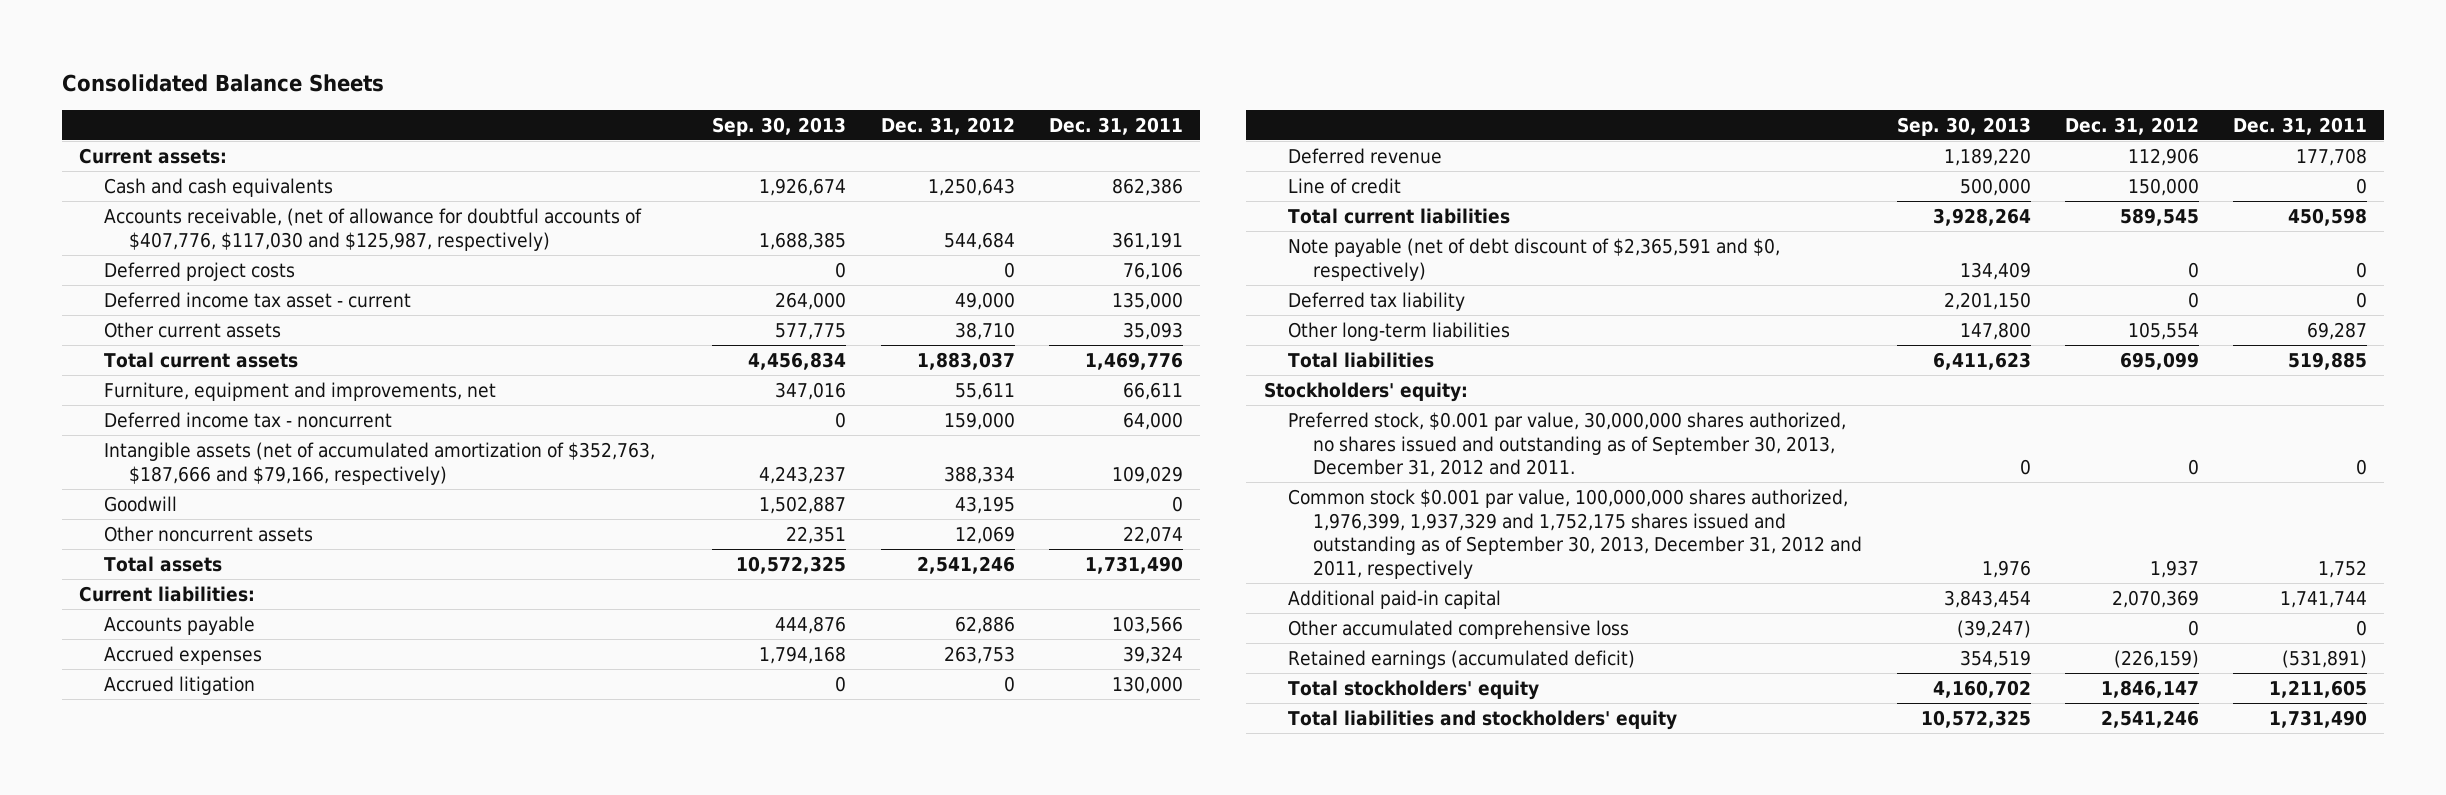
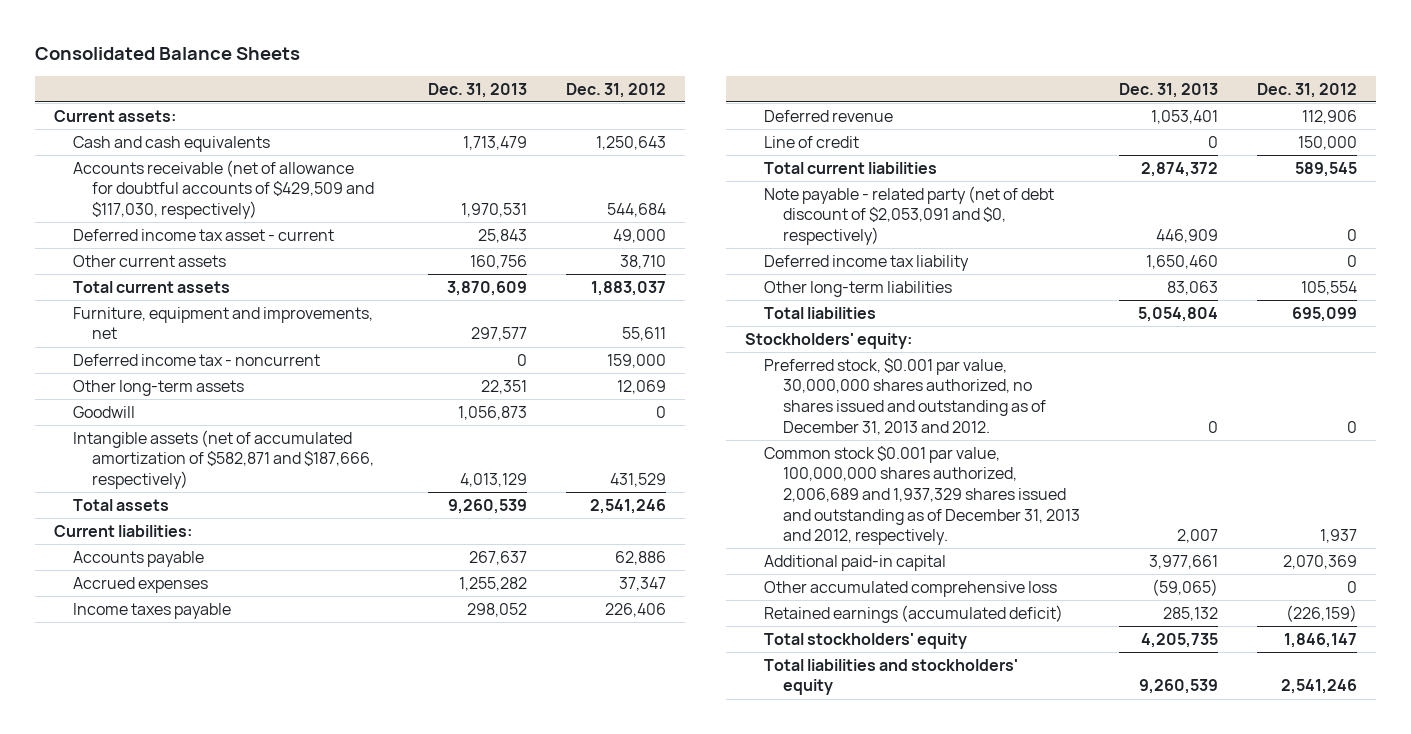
- | Sep. 30, 2013 | Dec. 31, 2012 | Dec. 31, 2011
+ | Dec. 31, 2013 | Dec. 31, 2012
- Accounts receivable, (net of allowance for doubtful accounts of $407,776, $117,030 and $125,987, respectively) | 1,688,385 | 544,684 | 361,191
- Deferred project costs | 0 | 0 | 76,106
+ Accounts receivable (net of allowance for doubtful accounts of $429,509 and $117,030, respectively) | 1,970,531 | 544,684
- Intangible assets (net of accumulated amortization of $352,763, $187,666 and $79,166, respectively) | 4,243,237 | 388,334 | 109,029
- Goodwill | 1,502,887 | 43,195 | 0
- Other noncurrent assets | 22,351 | 12,069 | 22,074
+ Other long-term assets | 22,351 | 12,069
+ Goodwill | 1,056,873 | 0
+ Intangible assets (net of accumulated amortization of $582,871 and $187,666, respectively) | 4,013,129 | 431,529
- Accrued expenses | 1,794,168 | 263,753 | 39,324
- Accrued litigation | 0 | 0 | 130,000
+ Accrued expenses | 1,255,282 | 37,347
+ Income taxes payable | 298,052 | 226,406
- Note payable (net of debt discount of $2,365,591 and $0, respectively) | 134,409 | 0 | 0
- Deferred tax liability | 2,201,150 | 0 | 0
+ Note payable - related party (net of debt discount of $2,053,091 and $0, respectively) | 446,909 | 0
+ Deferred income tax liability | 1,650,460 | 0
- Preferred stock, $0.001 par value, 30,000,000 shares authorized, no shares issued and outstanding as of September 30, 2013, December 31, 2012 and 2011. | 0 | 0 | 0
- Common stock $0.001 par value, 100,000,000 shares authorized, 1,976,399, 1,937,329 and 1,752,175 shares issued and outstanding as of September 30, 2013, December 31, 2012 and 2011, respectively | 1,976 | 1,937 | 1,752
+ Preferred stock, $0.001 par value, 30,000,000 shares authorized, no shares issued and outstanding as of December 31, 2013 and 2012. | 0 | 0
+ Common stock $0.001 par value, 100,000,000 shares authorized, 2,006,689 and 1,937,329 shares issued and outstanding as of December 31, 2013 and 2012, respectively. | 2,007 | 1,937

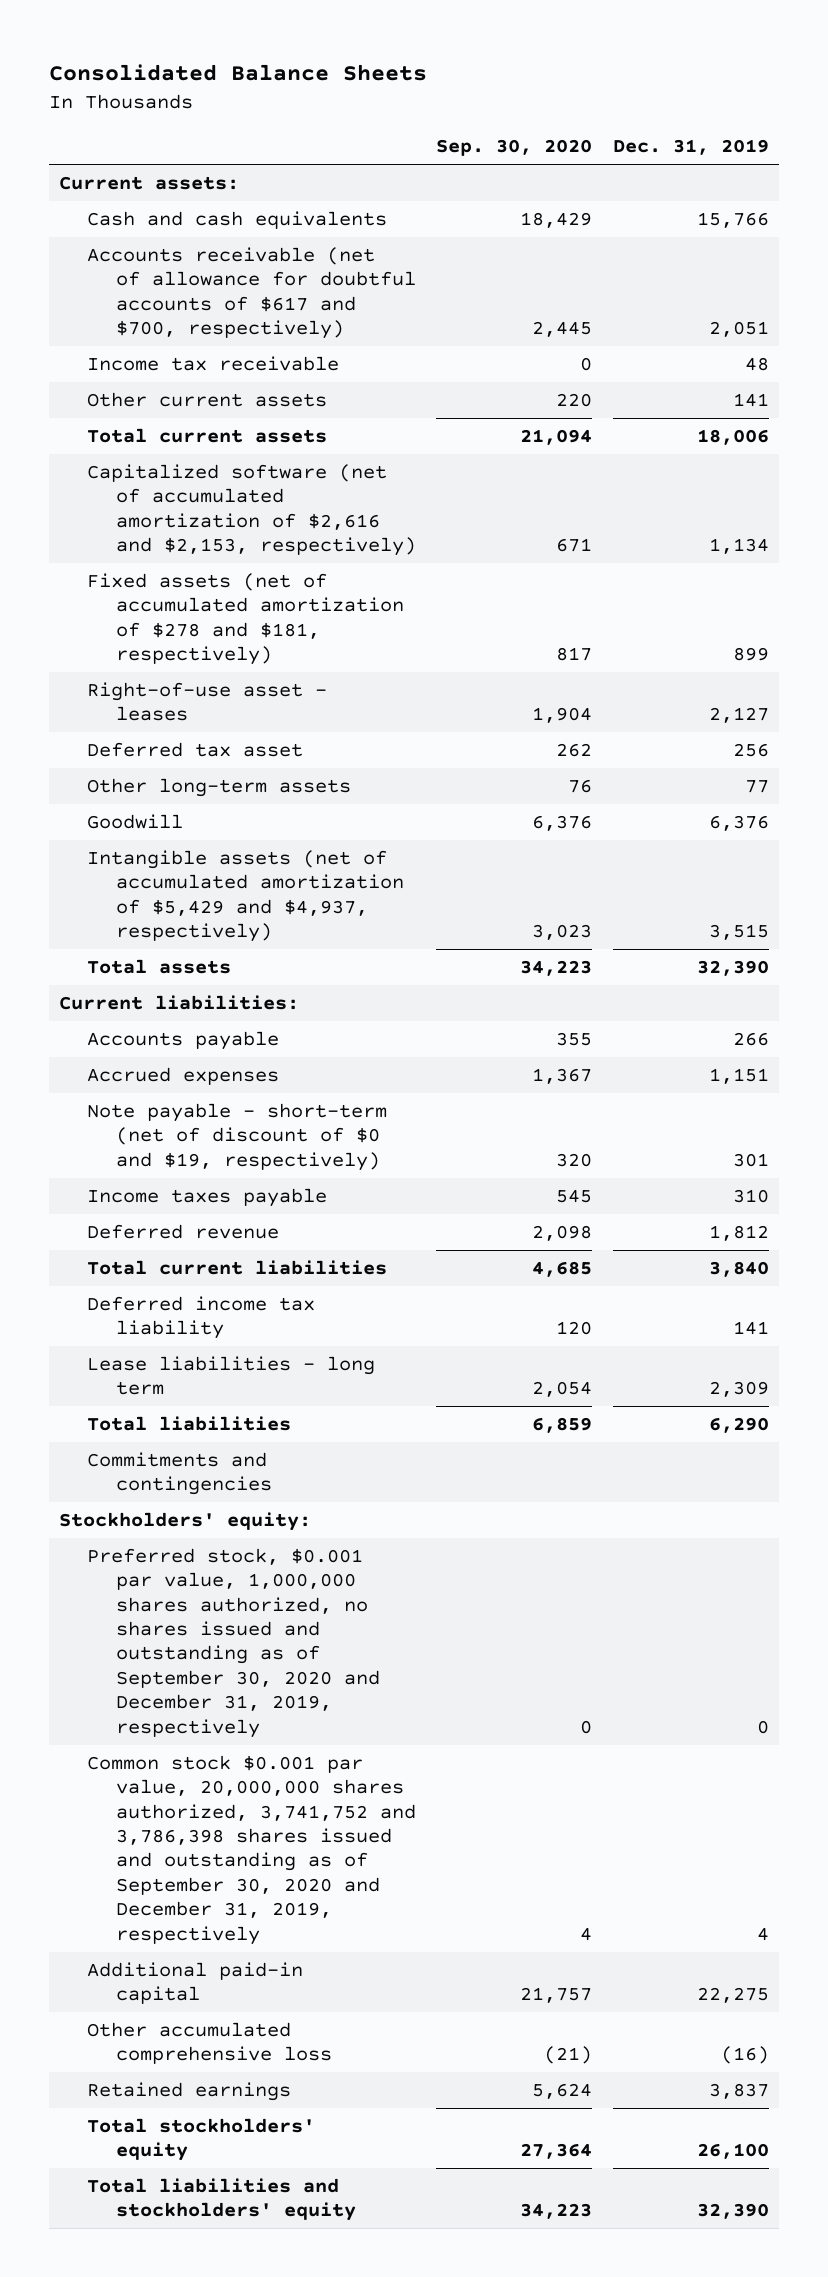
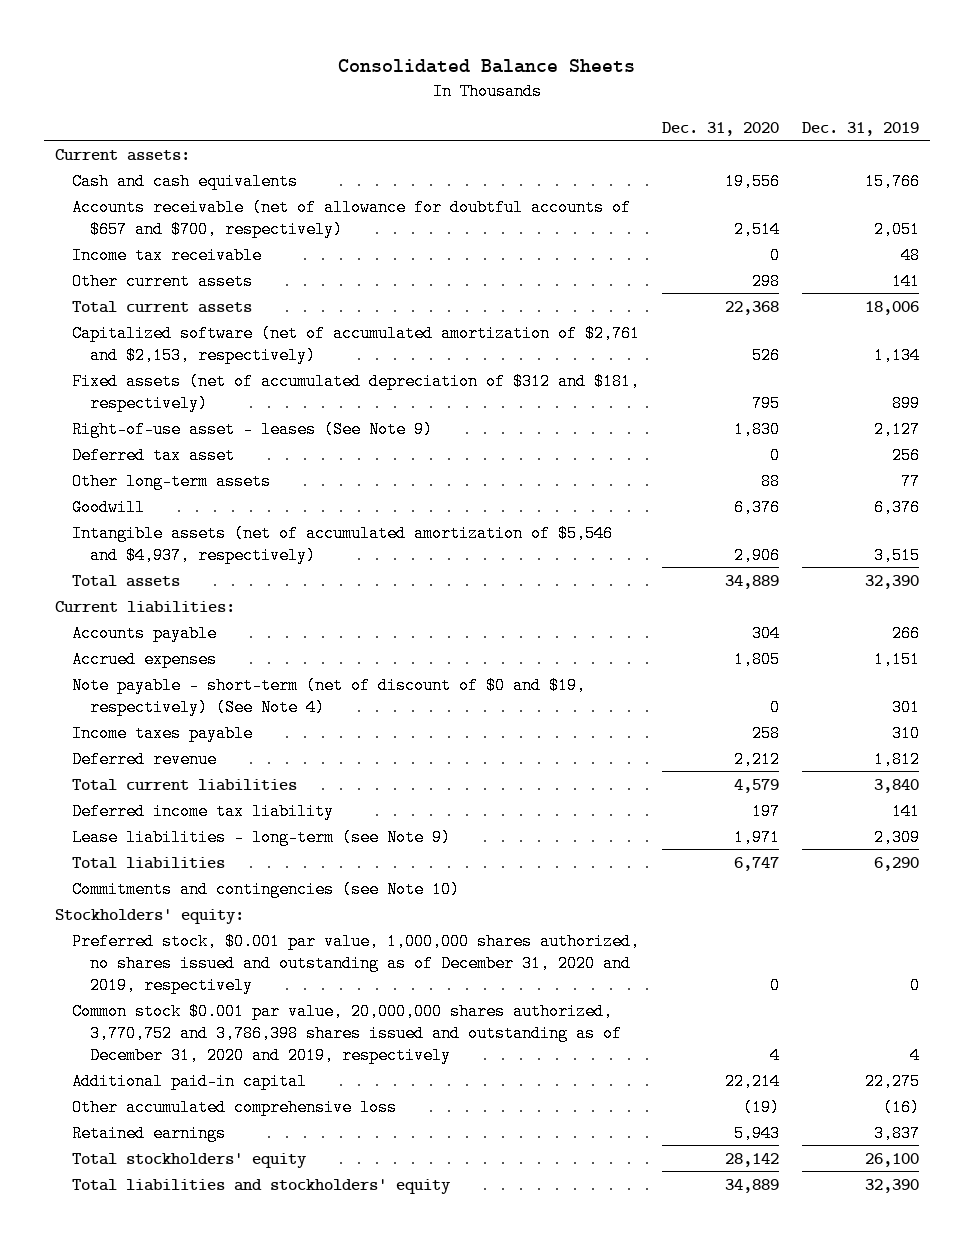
- | Sep. 30, 2020 | Dec. 31, 2019
+ | Dec. 31, 2020 | Dec. 31, 2019
- Accounts receivable (net of allowance for doubtful accounts of $617 and $700, respectively) | 2,445 | 2,051
+ Accounts receivable (net of allowance for doubtful accounts of $657 and $700, respectively) | 2,514 | 2,051
- Capitalized software (net of accumulated amortization of $2,616 and $2,153, respectively) | 671 | 1,134
- Fixed assets (net of accumulated amortization of $278 and $181, respectively) | 817 | 899
- Right-of-use asset - leases | 1,904 | 2,127
+ Capitalized software (net of accumulated amortization of $2,761 and $2,153, respectively) | 526 | 1,134
+ Fixed assets (net of accumulated depreciation of $312 and $181, respectively) | 795 | 899
+ Right-of-use asset - leases (See Note 9) | 1,830 | 2,127
- Intangible assets (net of accumulated amortization of $5,429 and $4,937, respectively) | 3,023 | 3,515
+ Intangible assets (net of accumulated amortization of $5,546 and $4,937, respectively) | 2,906 | 3,515
- Note payable - short-term (net of discount of $0 and $19, respectively) | 320 | 301
+ Note payable - short-term (net of discount of $0 and $19, respectively) (See Note 4) | 0 | 301
- Lease liabilities - long term | 2,054 | 2,309
+ Lease liabilities - long-term (see Note 9) | 1,971 | 2,309
- Commitments and contingencies
+ Commitments and contingencies (see Note 10)
- Preferred stock, $0.001 par value, 1,000,000 shares authorized, no shares issued and outstanding as of September 30, 2020 and December 31, 2019, respectively | 0 | 0
- Common stock $0.001 par value, 20,000,000 shares authorized, 3,741,752 and 3,786,398 shares issued and outstanding as of September 30, 2020 and December 31, 2019, respectively | 4 | 4
+ Preferred stock, $0.001 par value, 1,000,000 shares authorized, no shares issued and outstanding as of December 31, 2020 and 2019, respectively | 0 | 0
+ Common stock $0.001 par value, 20,000,000 shares authorized, 3,770,752 and 3,786,398 shares issued and outstanding as of December 31, 2020 and 2019, respectively | 4 | 4

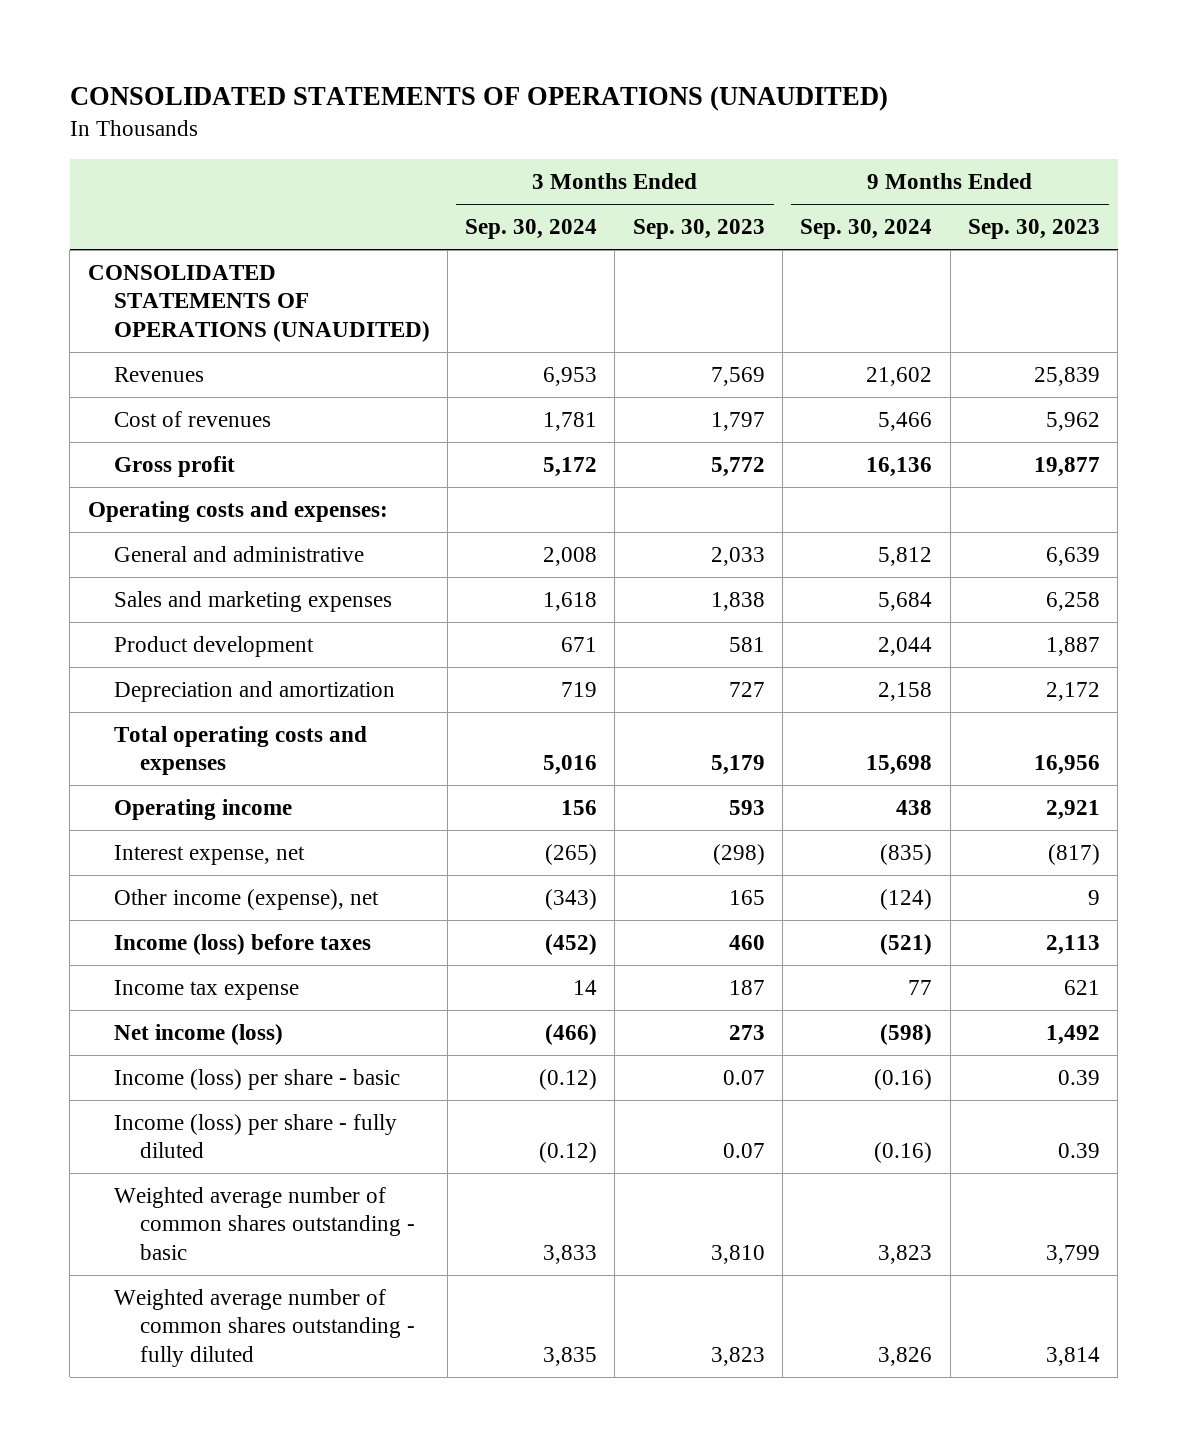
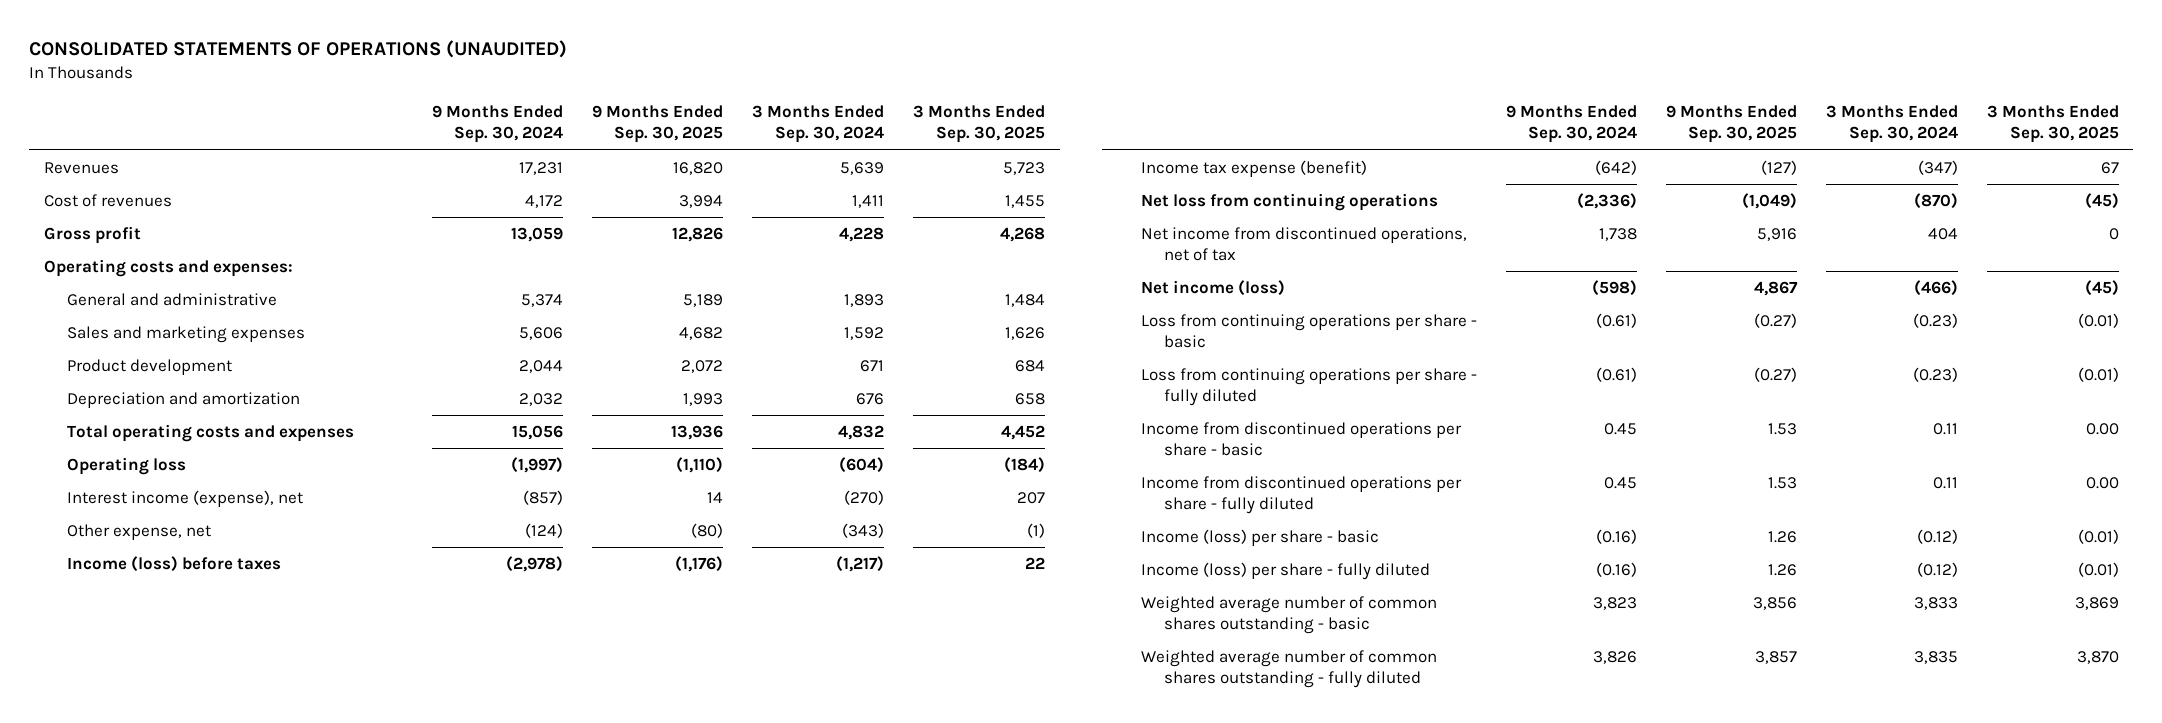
- | 3 Months Ended Sep. 30, 2024 | 3 Months Ended Sep. 30, 2023 | 9 Months Ended Sep. 30, 2024 | 9 Months Ended Sep. 30, 2023
+ | 9 Months Ended Sep. 30, 2024 | 9 Months Ended Sep. 30, 2025 | 3 Months Ended Sep. 30, 2024 | 3 Months Ended Sep. 30, 2025
- CONSOLIDATED STATEMENTS OF OPERATIONS (UNAUDITED)
- Revenues | 6,953 | 7,569 | 21,602 | 25,839
- Cost of revenues | 1,781 | 1,797 | 5,466 | 5,962
- Gross profit | 5,172 | 5,772 | 16,136 | 19,877
+ Revenues | 17,231 | 16,820 | 5,639 | 5,723
+ Cost of revenues | 4,172 | 3,994 | 1,411 | 1,455
+ Gross profit | 13,059 | 12,826 | 4,228 | 4,268
- General and administrative | 2,008 | 2,033 | 5,812 | 6,639
- Sales and marketing expenses | 1,618 | 1,838 | 5,684 | 6,258
+ General and administrative | 5,374 | 5,189 | 1,893 | 1,484
+ Sales and marketing expenses | 5,606 | 4,682 | 1,592 | 1,626
- Depreciation and amortization | 719 | 727 | 2,158 | 2,172
- Total operating costs and expenses | 5,016 | 5,179 | 15,698 | 16,956
- Operating income | 156 | 593 | 438 | 2,921
- Interest expense, net | (265) | (298) | (835) | (817)
- Other income (expense), net | (343) | 165 | (124) | 9
- Income (loss) before taxes | (452) | 460 | (521) | 2,113
- Income tax expense | 14 | 187 | 77 | 621
+ Depreciation and amortization | 2,032 | 1,993 | 676 | 658
+ Total operating costs and expenses | 15,056 | 13,936 | 4,832 | 4,452
+ Operating loss | (1,997) | (1,110) | (604) | (184)
+ Interest income (expense), net | (857) | 14 | (270) | 207
+ Other expense, net | (124) | (80) | (343) | (1)
+ Income (loss) before taxes | (2,978) | (1,176) | (1,217) | 22
+ Income tax expense (benefit) | (642) | (127) | (347) | 67
+ Net loss from continuing operations | (2,336) | (1,049) | (870) | (45)
+ Net income from discontinued operations, net of tax | 1,738 | 5,916 | 404 | 0
+ Loss from continuing operations per share - basic | (0.61) | (0.27) | (0.23) | (0.01)
+ Loss from continuing operations per share - fully diluted | (0.61) | (0.27) | (0.23) | (0.01)
+ Income from discontinued operations per share - basic | 0.45 | 1.53 | 0.11 | 0.00
+ Income from discontinued operations per share - fully diluted | 0.45 | 1.53 | 0.11 | 0.00

